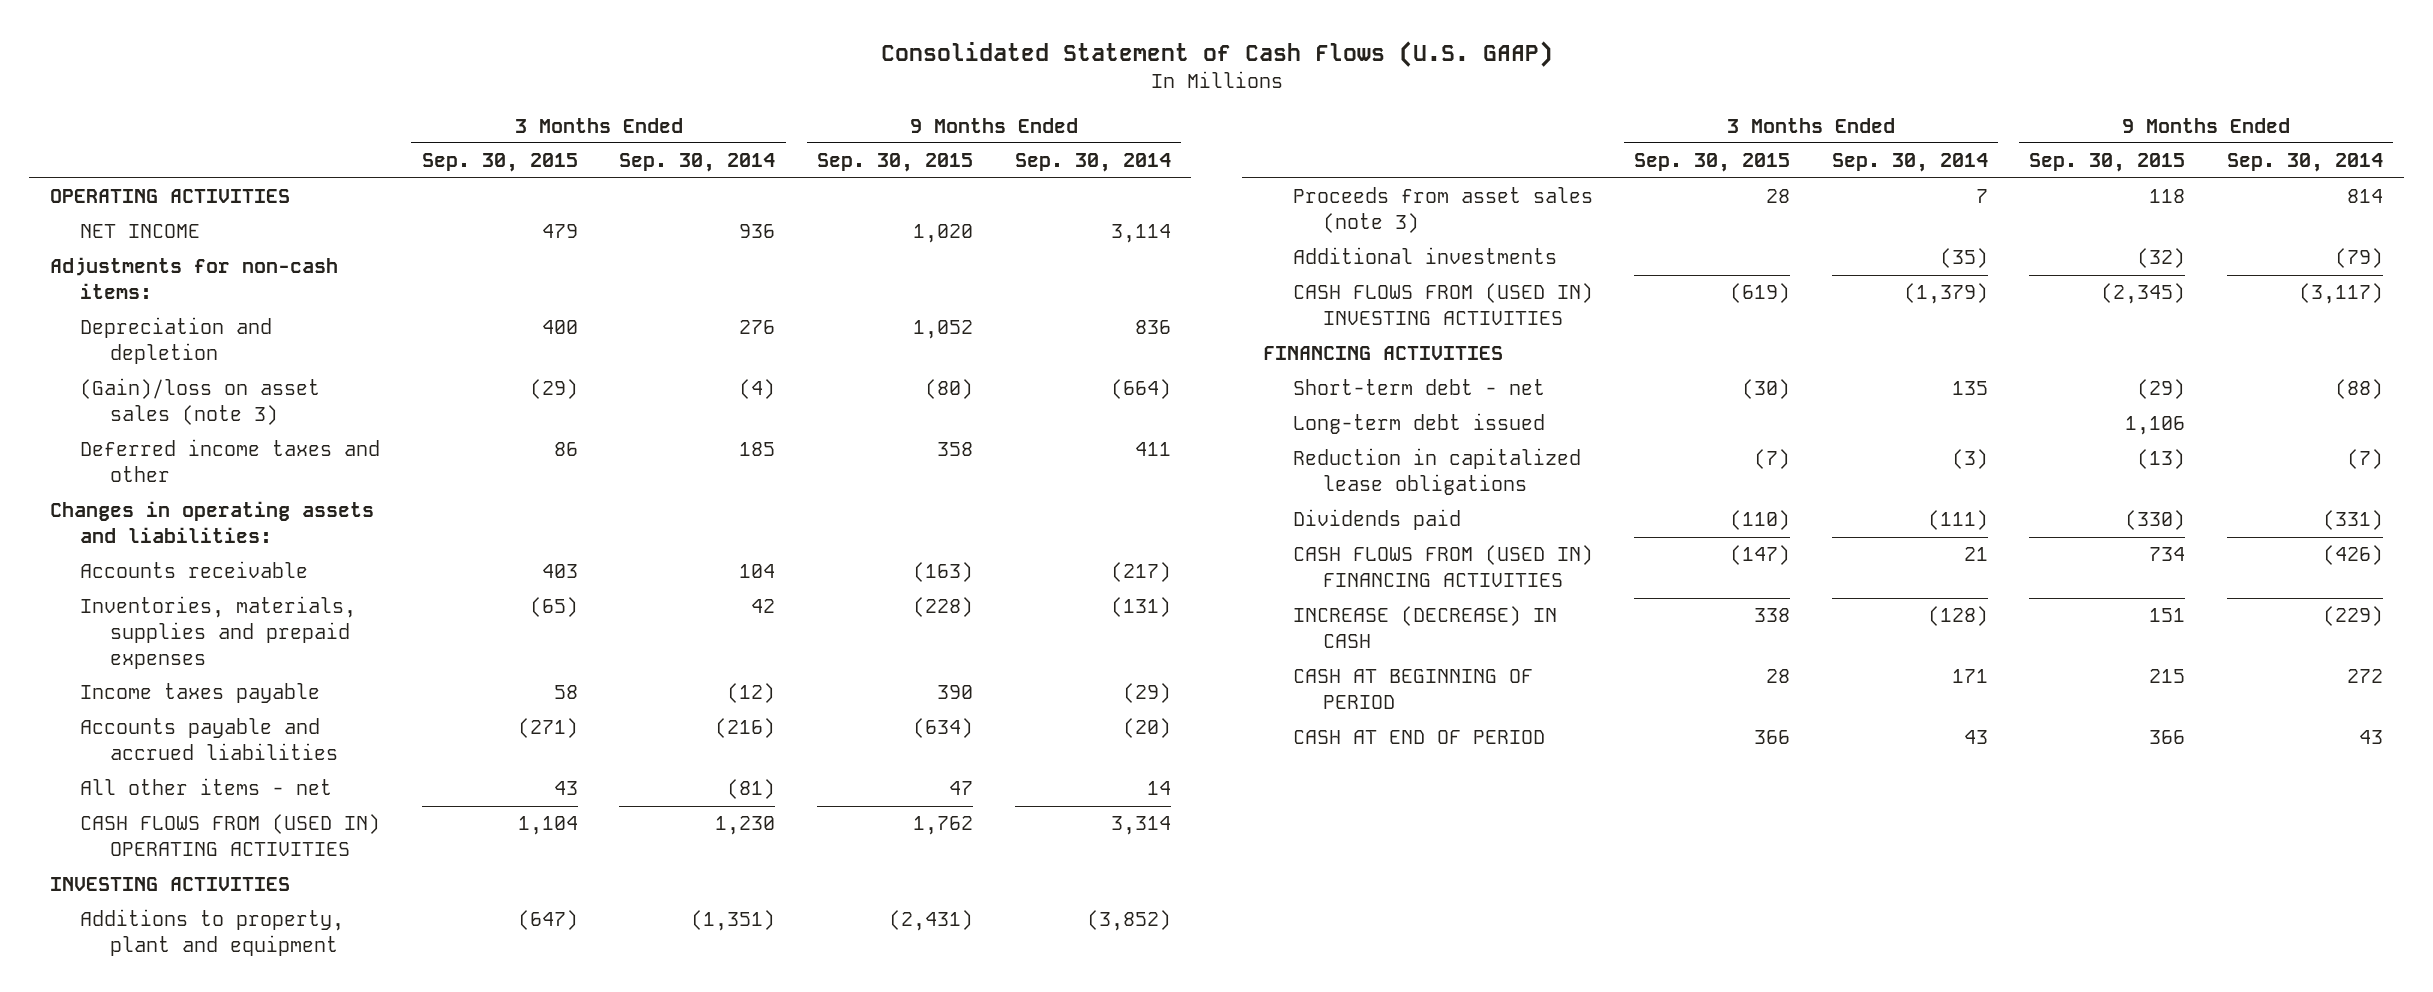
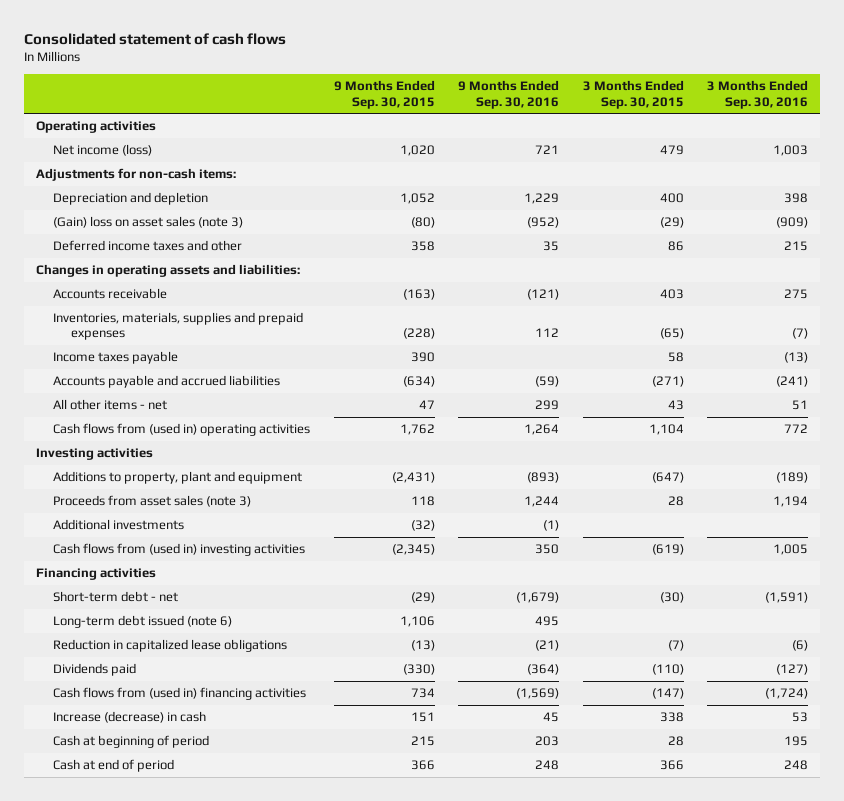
- Consolidated Statement of Cash Flows (U.S. GAAP)
+ Consolidated statement of cash flows
- | 3 Months Ended Sep. 30, 2015 | 3 Months Ended Sep. 30, 2014 | 9 Months Ended Sep. 30, 2015 | 9 Months Ended Sep. 30, 2014
+ | 9 Months Ended Sep. 30, 2015 | 9 Months Ended Sep. 30, 2016 | 3 Months Ended Sep. 30, 2015 | 3 Months Ended Sep. 30, 2016
- OPERATING ACTIVITIES
- NET INCOME | 479 | 936 | 1,020 | 3,114
+ Operating activities
+ Net income (loss) | 1,020 | 721 | 479 | 1,003
- (Gain)/loss on asset sales (note 3) | (29) | (4) | (80) | (664)
+ (Gain) loss on asset sales (note 3) | (80) | (952) | (29) | (909)
- CASH FLOWS FROM (USED IN) OPERATING ACTIVITIES | 1,104 | 1,230 | 1,762 | 3,314
- INVESTING ACTIVITIES
+ Cash flows from (used in) operating activities | 1,762 | 1,264 | 1,104 | 772
+ Investing activities
- CASH FLOWS FROM (USED IN) INVESTING ACTIVITIES | (619) | (1,379) | (2,345) | (3,117)
- FINANCING ACTIVITIES
+ Cash flows from (used in) investing activities | (2,345) | 350 | (619) | 1,005
+ Financing activities
- Long-term debt issued | | | 1,106 |
+ Long-term debt issued (note 6) | 1,106 | 495 | |
- CASH FLOWS FROM (USED IN) FINANCING ACTIVITIES | (147) | 21 | 734 | (426)
- INCREASE (DECREASE) IN CASH | 338 | (128) | 151 | (229)
- CASH AT BEGINNING OF PERIOD | 28 | 171 | 215 | 272
- CASH AT END OF PERIOD | 366 | 43 | 366 | 43
+ Cash flows from (used in) financing activities | 734 | (1,569) | (147) | (1,724)
+ Increase (decrease) in cash | 151 | 45 | 338 | 53
+ Cash at beginning of period | 215 | 203 | 28 | 195
+ Cash at end of period | 366 | 248 | 366 | 248

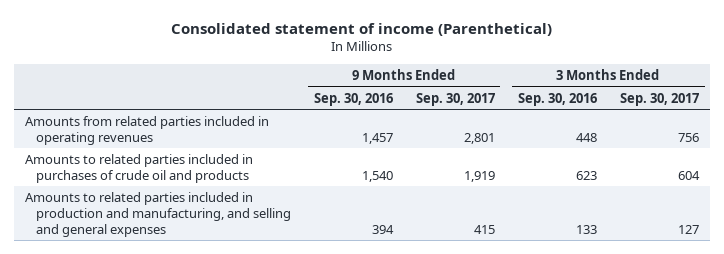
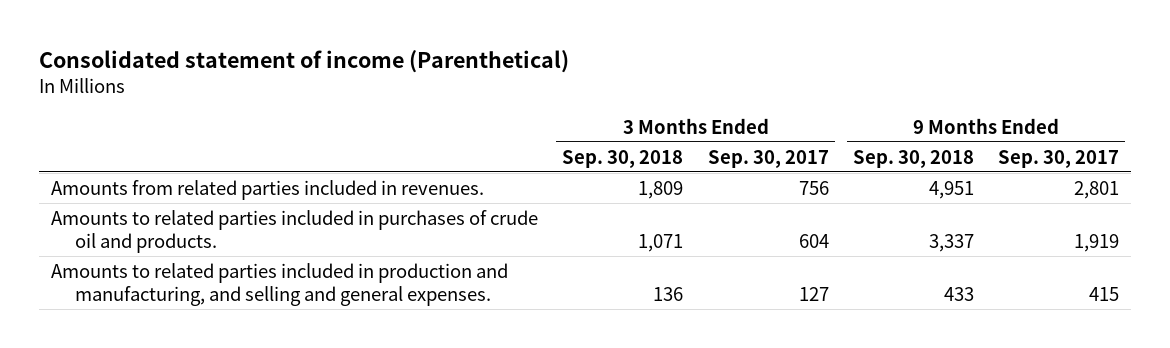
- | 9 Months Ended Sep. 30, 2016 | 9 Months Ended Sep. 30, 2017 | 3 Months Ended Sep. 30, 2016 | 3 Months Ended Sep. 30, 2017
+ | 3 Months Ended Sep. 30, 2018 | 3 Months Ended Sep. 30, 2017 | 9 Months Ended Sep. 30, 2018 | 9 Months Ended Sep. 30, 2017
- Amounts from related parties included in operating revenues | 1,457 | 2,801 | 448 | 756
- Amounts to related parties included in purchases of crude oil and products | 1,540 | 1,919 | 623 | 604
- Amounts to related parties included in production and manufacturing, and selling and general expenses | 394 | 415 | 133 | 127
+ Amounts from related parties included in revenues. | 1,809 | 756 | 4,951 | 2,801
+ Amounts to related parties included in purchases of crude oil and products. | 1,071 | 604 | 3,337 | 1,919
+ Amounts to related parties included in production and manufacturing, and selling and general expenses. | 136 | 127 | 433 | 415

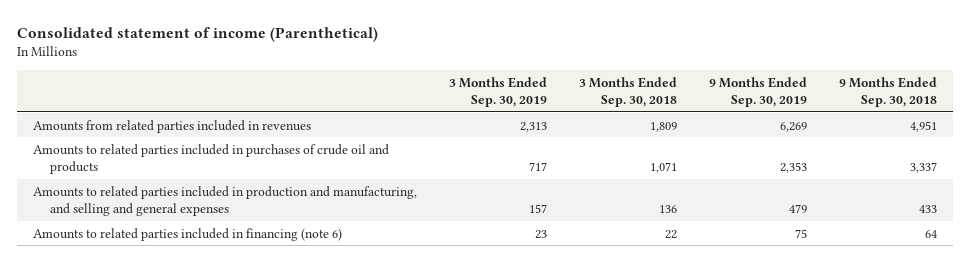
- | 3 Months Ended Sep. 30, 2018 | 3 Months Ended Sep. 30, 2017 | 9 Months Ended Sep. 30, 2018 | 9 Months Ended Sep. 30, 2017
+ | 3 Months Ended Sep. 30, 2019 | 3 Months Ended Sep. 30, 2018 | 9 Months Ended Sep. 30, 2019 | 9 Months Ended Sep. 30, 2018
- Amounts from related parties included in revenues. | 1,809 | 756 | 4,951 | 2,801
- Amounts to related parties included in purchases of crude oil and products. | 1,071 | 604 | 3,337 | 1,919
- Amounts to related parties included in production and manufacturing, and selling and general expenses. | 136 | 127 | 433 | 415
+ Amounts from related parties included in revenues | 2,313 | 1,809 | 6,269 | 4,951
+ Amounts to related parties included in purchases of crude oil and products | 717 | 1,071 | 2,353 | 3,337
+ Amounts to related parties included in production and manufacturing, and selling and general expenses | 157 | 136 | 479 | 433
+ Amounts to related parties included in financing (note 6) | 23 | 22 | 75 | 64

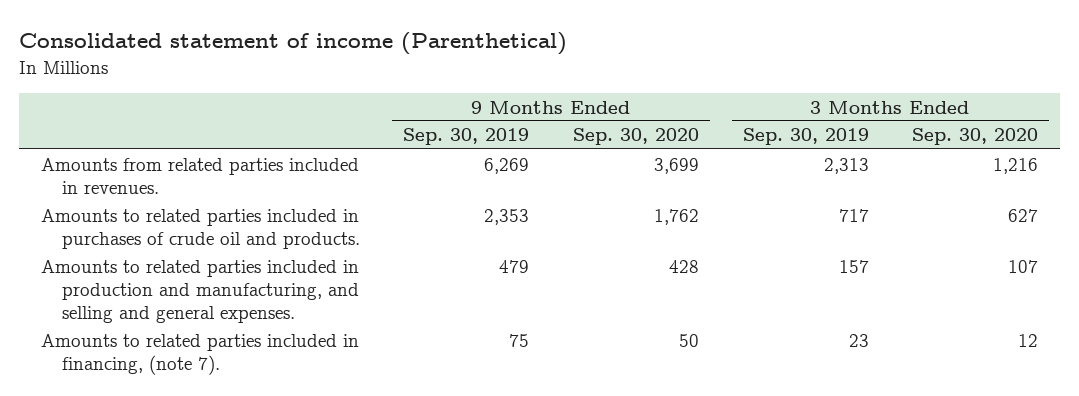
- | 3 Months Ended Sep. 30, 2019 | 3 Months Ended Sep. 30, 2018 | 9 Months Ended Sep. 30, 2019 | 9 Months Ended Sep. 30, 2018
+ | 9 Months Ended Sep. 30, 2019 | 9 Months Ended Sep. 30, 2020 | 3 Months Ended Sep. 30, 2019 | 3 Months Ended Sep. 30, 2020
- Amounts from related parties included in revenues | 2,313 | 1,809 | 6,269 | 4,951
- Amounts to related parties included in purchases of crude oil and products | 717 | 1,071 | 2,353 | 3,337
- Amounts to related parties included in production and manufacturing, and selling and general expenses | 157 | 136 | 479 | 433
- Amounts to related parties included in financing (note 6) | 23 | 22 | 75 | 64
+ Amounts from related parties included in revenues. | 6,269 | 3,699 | 2,313 | 1,216
+ Amounts to related parties included in purchases of crude oil and products. | 2,353 | 1,762 | 717 | 627
+ Amounts to related parties included in production and manufacturing, and selling and general expenses. | 479 | 428 | 157 | 107
+ Amounts to related parties included in financing, (note 7). | 75 | 50 | 23 | 12

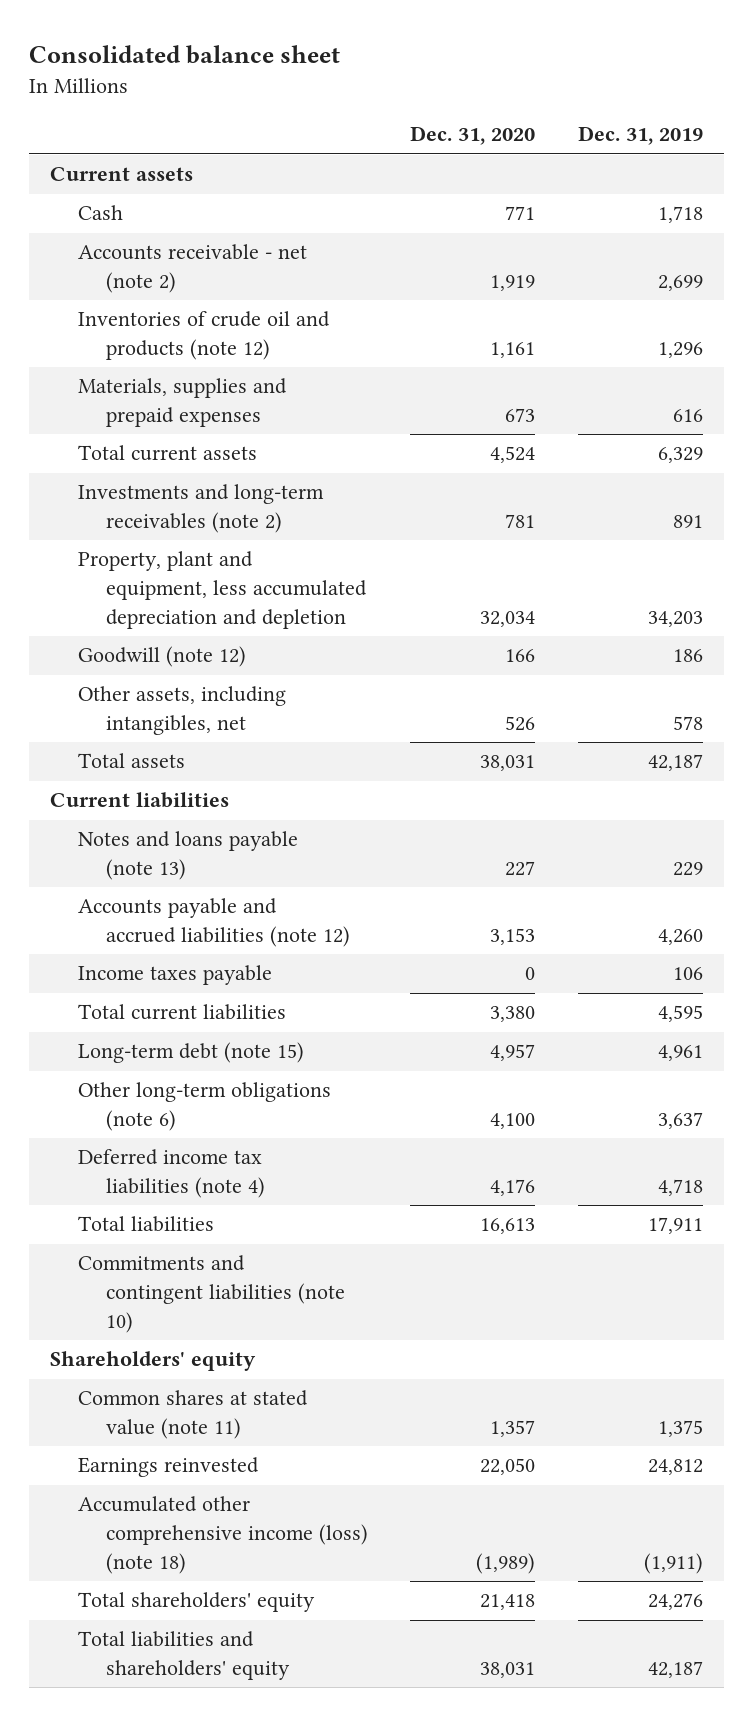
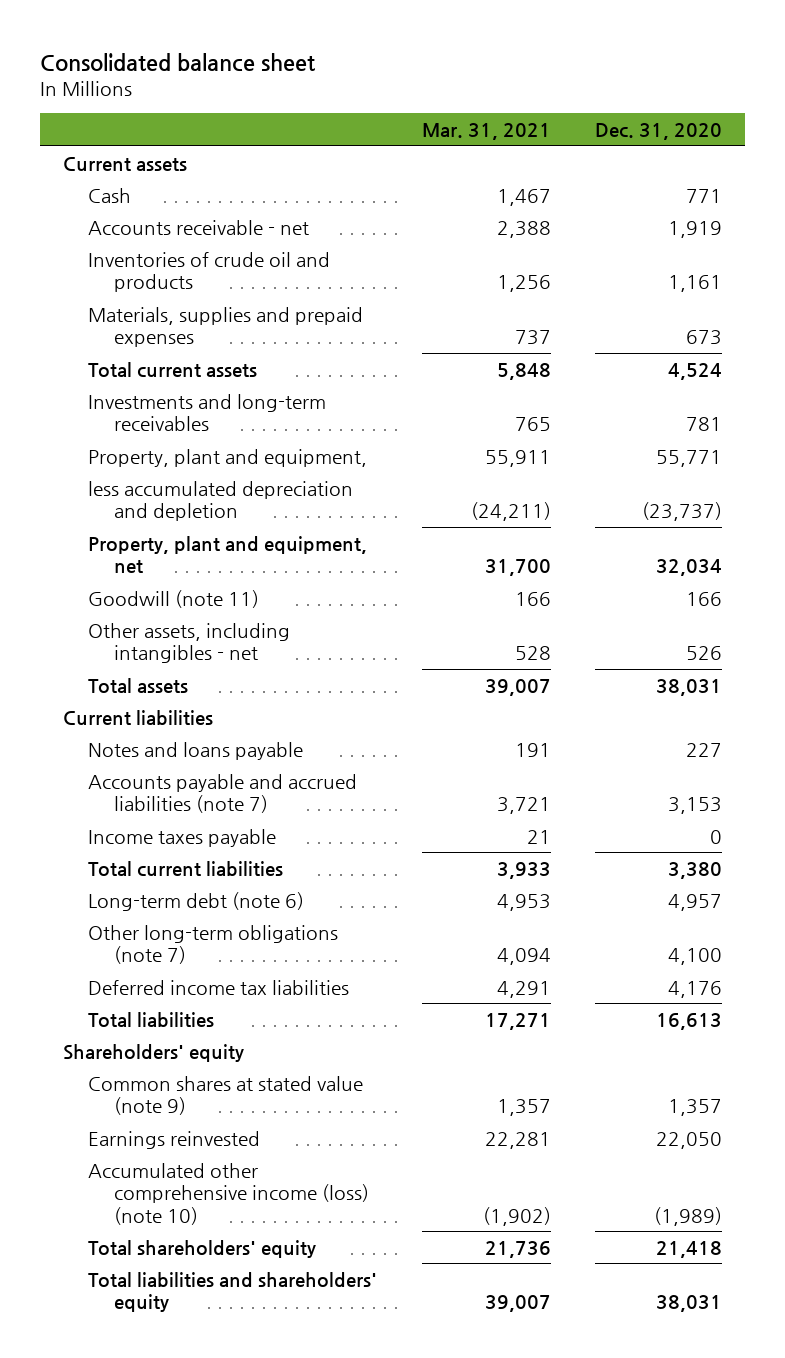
- | Dec. 31, 2020 | Dec. 31, 2019
+ | Mar. 31, 2021 | Dec. 31, 2020
- Accounts receivable - net (note 2) | 1,919 | 2,699
- Inventories of crude oil and products (note 12) | 1,161 | 1,296
+ Accounts receivable - net | 2,388 | 1,919
+ Inventories of crude oil and products | 1,256 | 1,161
- Investments and long-term receivables (note 2) | 781 | 891
- Property, plant and equipment, less accumulated depreciation and depletion | 32,034 | 34,203
- Goodwill (note 12) | 166 | 186
- Other assets, including intangibles, net | 526 | 578
+ Investments and long-term receivables | 765 | 781
+ Property, plant and equipment, | 55,911 | 55,771
+ less accumulated depreciation and depletion | (24,211) | (23,737)
+ Property, plant and equipment, net | 31,700 | 32,034
+ Goodwill (note 11) | 166 | 166
+ Other assets, including intangibles - net | 528 | 526
- Notes and loans payable (note 13) | 227 | 229
- Accounts payable and accrued liabilities (note 12) | 3,153 | 4,260
+ Notes and loans payable | 191 | 227
+ Accounts payable and accrued liabilities (note 7) | 3,721 | 3,153
- Long-term debt (note 15) | 4,957 | 4,961
- Other long-term obligations (note 6) | 4,100 | 3,637
- Deferred income tax liabilities (note 4) | 4,176 | 4,718
+ Long-term debt (note 6) | 4,953 | 4,957
+ Other long-term obligations (note 7) | 4,094 | 4,100
+ Deferred income tax liabilities | 4,291 | 4,176
- Commitments and contingent liabilities (note 10)
- Common shares at stated value (note 11) | 1,357 | 1,375
+ Common shares at stated value (note 9) | 1,357 | 1,357
- Accumulated other comprehensive income (loss) (note 18) | (1,989) | (1,911)
+ Accumulated other comprehensive income (loss) (note 10) | (1,902) | (1,989)

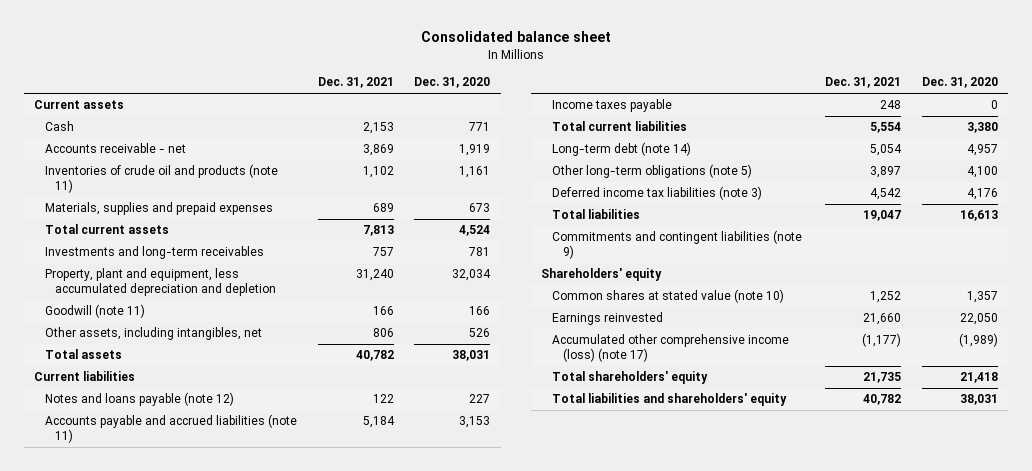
- | Mar. 31, 2021 | Dec. 31, 2020
+ | Dec. 31, 2021 | Dec. 31, 2020
- Inventories of crude oil and products | 1,256 | 1,161
+ Inventories of crude oil and products (note 11) | 1,102 | 1,161
- Property, plant and equipment, | 55,911 | 55,771
- less accumulated depreciation and depletion | (24,211) | (23,737)
- Property, plant and equipment, net | 31,700 | 32,034
+ Property, plant and equipment, less accumulated depreciation and depletion | 31,240 | 32,034
- Other assets, including intangibles - net | 528 | 526
+ Other assets, including intangibles, net | 806 | 526
- Notes and loans payable | 191 | 227
- Accounts payable and accrued liabilities (note 7) | 3,721 | 3,153
+ Notes and loans payable (note 12) | 122 | 227
+ Accounts payable and accrued liabilities (note 11) | 5,184 | 3,153
- Long-term debt (note 6) | 4,953 | 4,957
- Other long-term obligations (note 7) | 4,094 | 4,100
- Deferred income tax liabilities | 4,291 | 4,176
+ Long-term debt (note 14) | 5,054 | 4,957
+ Other long-term obligations (note 5) | 3,897 | 4,100
+ Deferred income tax liabilities (note 3) | 4,542 | 4,176
+ Commitments and contingent liabilities (note 9)
- Common shares at stated value (note 9) | 1,357 | 1,357
+ Common shares at stated value (note 10) | 1,252 | 1,357
- Accumulated other comprehensive income (loss) (note 10) | (1,902) | (1,989)
+ Accumulated other comprehensive income (loss) (note 17) | (1,177) | (1,989)

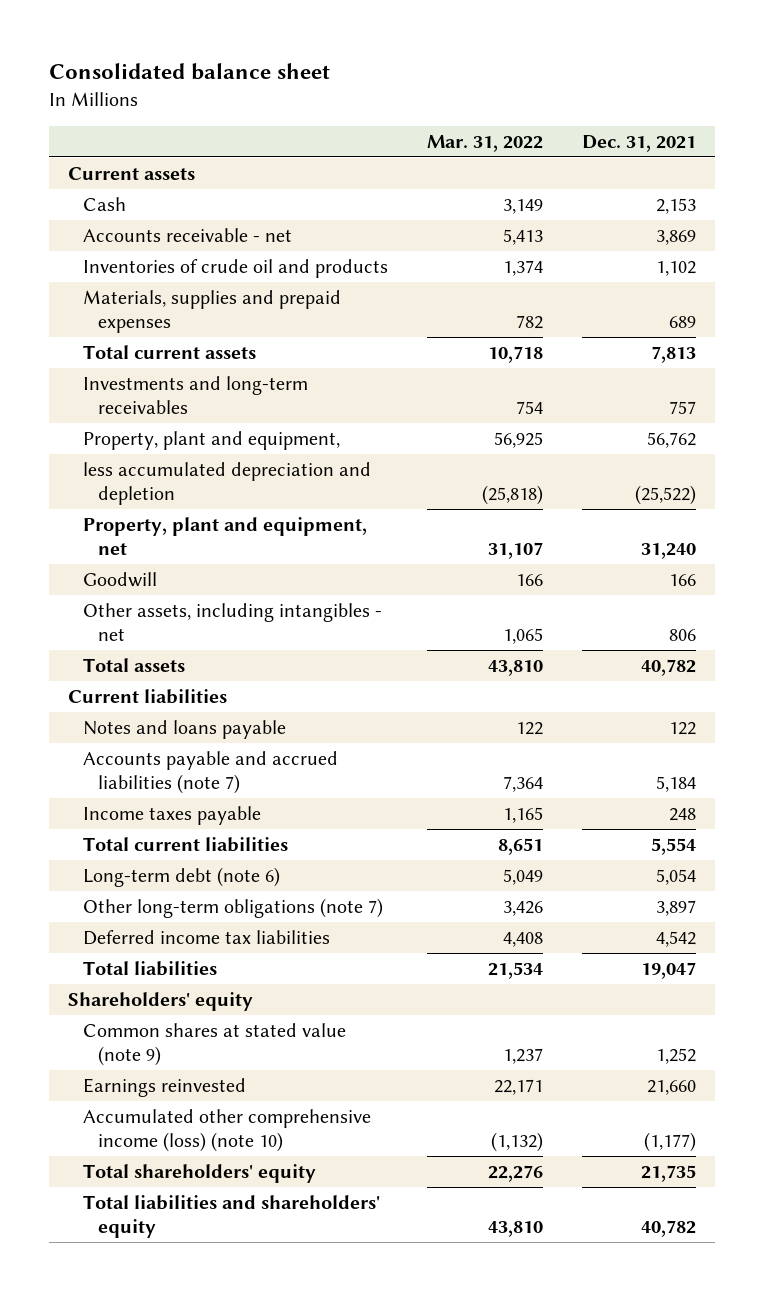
- | Dec. 31, 2021 | Dec. 31, 2020
+ | Mar. 31, 2022 | Dec. 31, 2021
- Inventories of crude oil and products (note 11) | 1,102 | 1,161
+ Inventories of crude oil and products | 1,374 | 1,102
- Property, plant and equipment, less accumulated depreciation and depletion | 31,240 | 32,034
- Goodwill (note 11) | 166 | 166
- Other assets, including intangibles, net | 806 | 526
+ Property, plant and equipment, | 56,925 | 56,762
+ less accumulated depreciation and depletion | (25,818) | (25,522)
+ Property, plant and equipment, net | 31,107 | 31,240
+ Goodwill | 166 | 166
+ Other assets, including intangibles - net | 1,065 | 806
- Notes and loans payable (note 12) | 122 | 227
- Accounts payable and accrued liabilities (note 11) | 5,184 | 3,153
+ Notes and loans payable | 122 | 122
+ Accounts payable and accrued liabilities (note 7) | 7,364 | 5,184
- Long-term debt (note 14) | 5,054 | 4,957
- Other long-term obligations (note 5) | 3,897 | 4,100
- Deferred income tax liabilities (note 3) | 4,542 | 4,176
+ Long-term debt (note 6) | 5,049 | 5,054
+ Other long-term obligations (note 7) | 3,426 | 3,897
+ Deferred income tax liabilities | 4,408 | 4,542
- Commitments and contingent liabilities (note 9)
- Common shares at stated value (note 10) | 1,252 | 1,357
+ Common shares at stated value (note 9) | 1,237 | 1,252
- Accumulated other comprehensive income (loss) (note 17) | (1,177) | (1,989)
+ Accumulated other comprehensive income (loss) (note 10) | (1,132) | (1,177)

